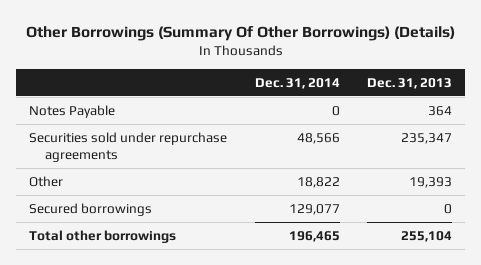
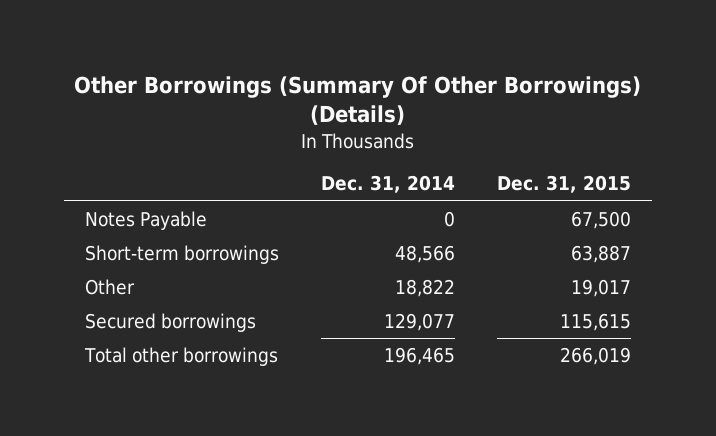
- | Dec. 31, 2014 | Dec. 31, 2013
+ | Dec. 31, 2014 | Dec. 31, 2015
- Securities sold under repurchase agreements | 48,566 | 235,347
+ Short-term borrowings | 48,566 | 63,887

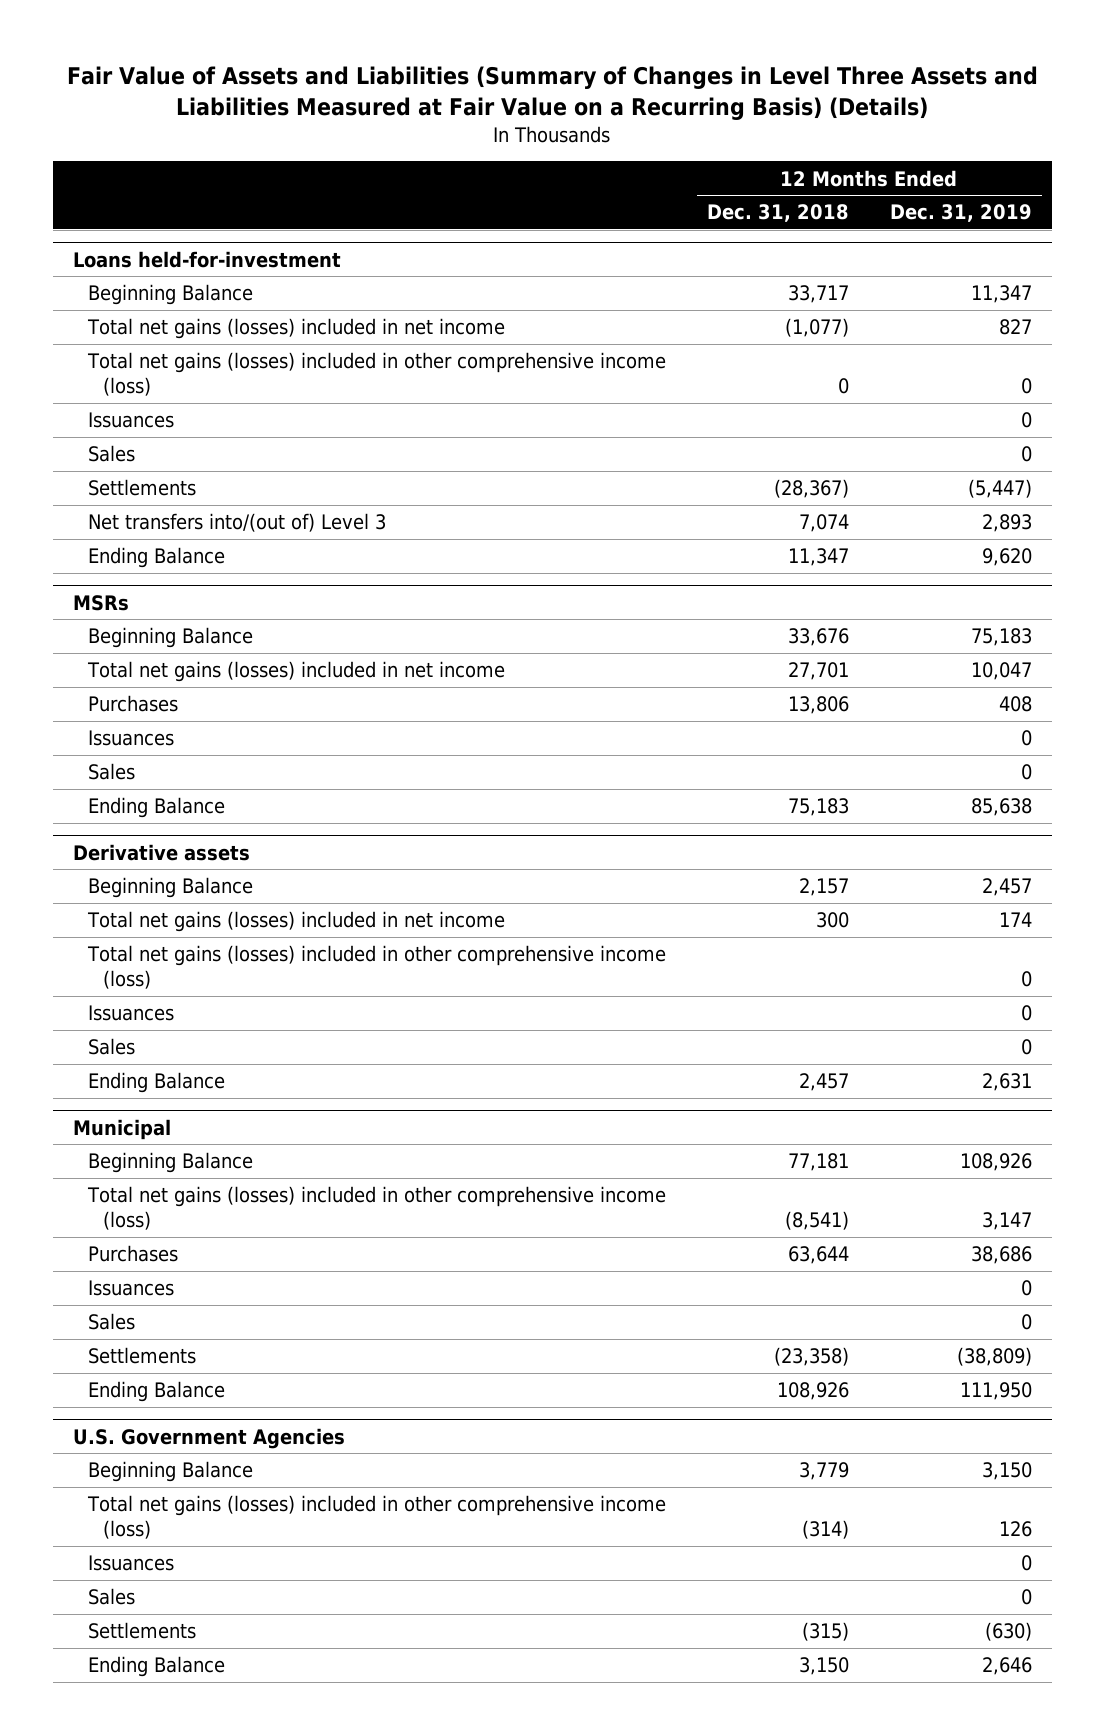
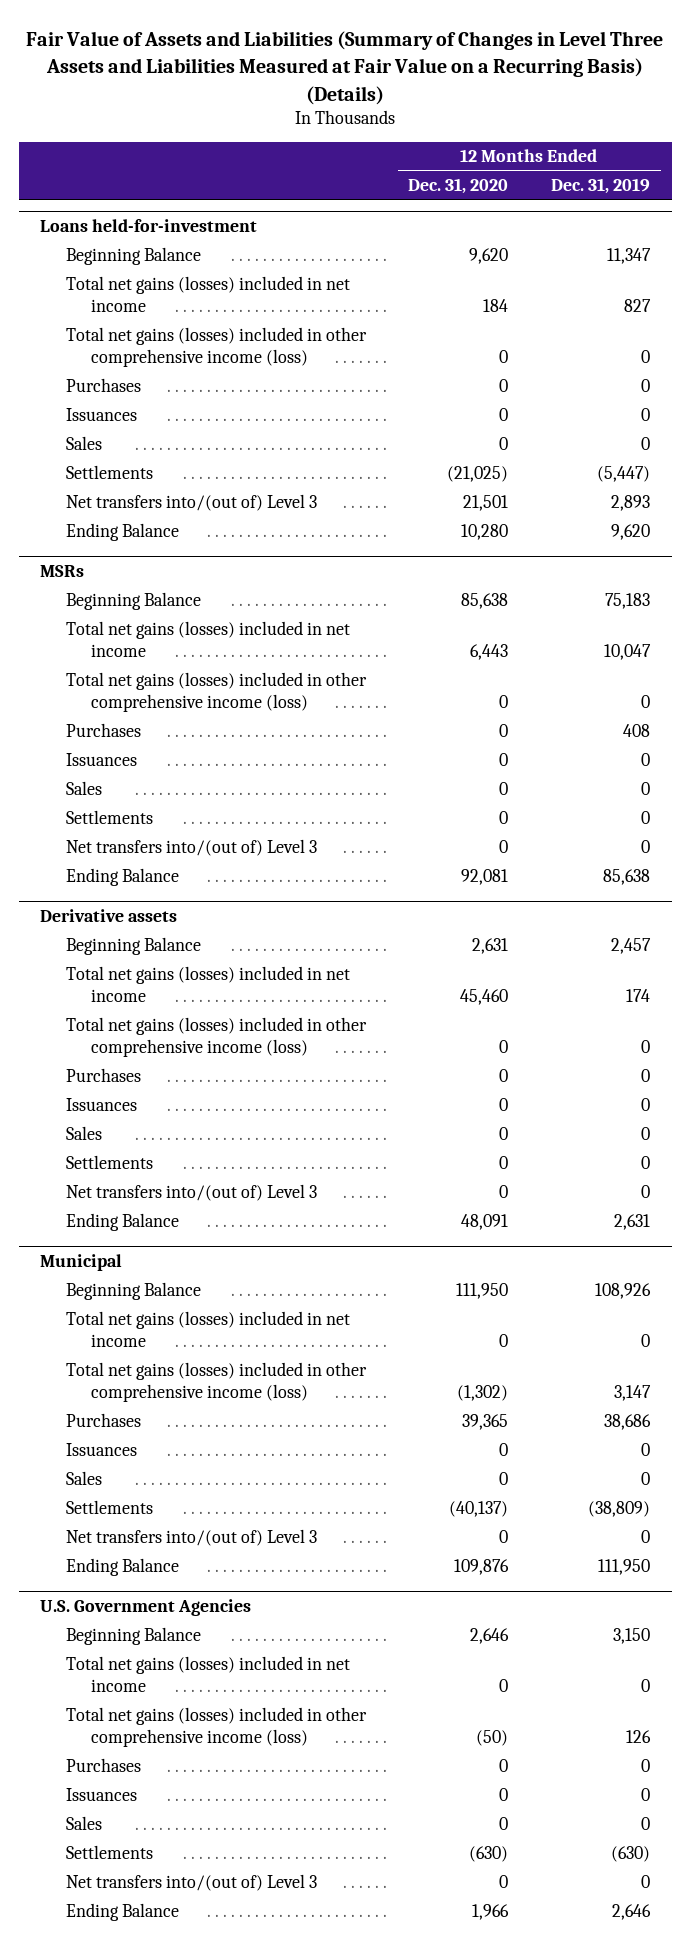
- | 12 Months Ended Dec. 31, 2018 | 12 Months Ended Dec. 31, 2019
+ | 12 Months Ended Dec. 31, 2020 | 12 Months Ended Dec. 31, 2019
@ Loans held-for-investment
+ Purchases | 0 | 0
@ MSRs
+ Total net gains (losses) included in other comprehensive income (loss) | 0 | 0
+ Settlements | 0 | 0
+ Net transfers into/(out of) Level 3 | 0 | 0
@ Derivative assets
+ Purchases | 0 | 0
+ Settlements | 0 | 0
+ Net transfers into/(out of) Level 3 | 0 | 0
@ Municipal
+ Total net gains (losses) included in net income | 0 | 0
+ Net transfers into/(out of) Level 3 | 0 | 0
@ U.S. Government Agencies
+ Total net gains (losses) included in net income | 0 | 0
+ Purchases | 0 | 0
+ Net transfers into/(out of) Level 3 | 0 | 0

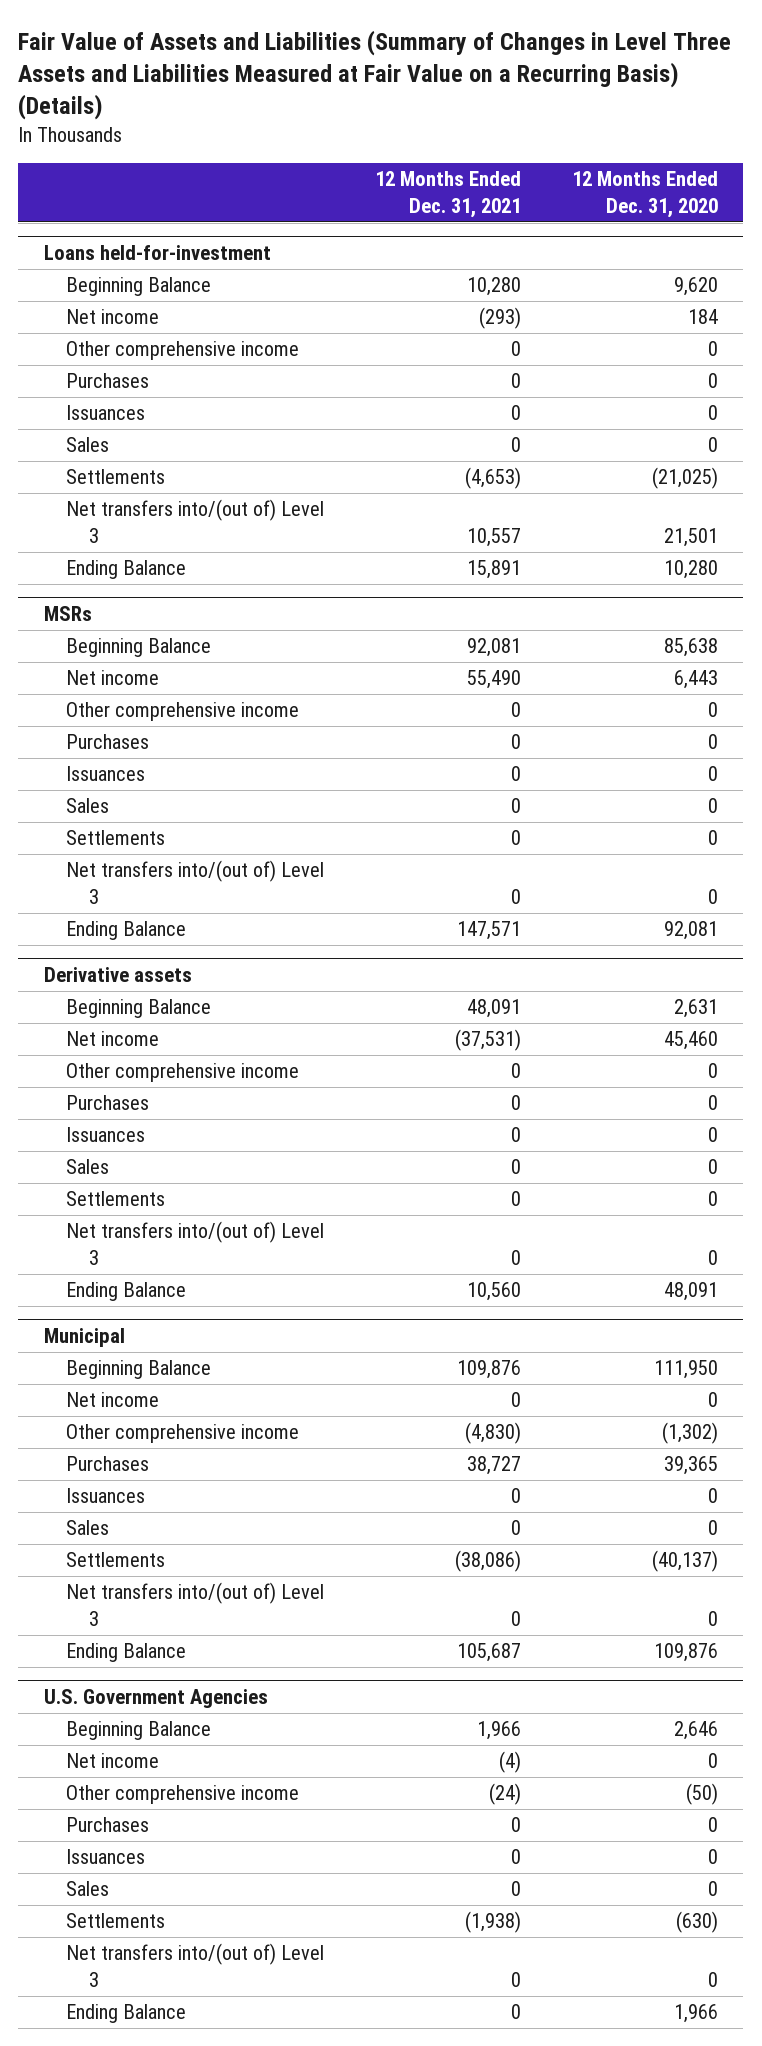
- | 12 Months Ended Dec. 31, 2020 | 12 Months Ended Dec. 31, 2019
+ | 12 Months Ended Dec. 31, 2021 | 12 Months Ended Dec. 31, 2020
@ Loans held-for-investment
- Total net gains (losses) included in net income | 184 | 827
- Total net gains (losses) included in other comprehensive income (loss) | 0 | 0
+ Net income | (293) | 184
+ Other comprehensive income | 0 | 0
@ MSRs
- Total net gains (losses) included in net income | 6,443 | 10,047
- Total net gains (losses) included in other comprehensive income (loss) | 0 | 0
+ Net income | 55,490 | 6,443
+ Other comprehensive income | 0 | 0
@ Derivative assets
- Total net gains (losses) included in net income | 45,460 | 174
- Total net gains (losses) included in other comprehensive income (loss) | 0 | 0
+ Net income | (37,531) | 45,460
+ Other comprehensive income | 0 | 0
@ Municipal
- Total net gains (losses) included in net income | 0 | 0
- Total net gains (losses) included in other comprehensive income (loss) | (1,302) | 3,147
+ Net income | 0 | 0
+ Other comprehensive income | (4,830) | (1,302)
@ U.S. Government Agencies
- Total net gains (losses) included in net income | 0 | 0
- Total net gains (losses) included in other comprehensive income (loss) | (50) | 126
+ Net income | (4) | 0
+ Other comprehensive income | (24) | (50)

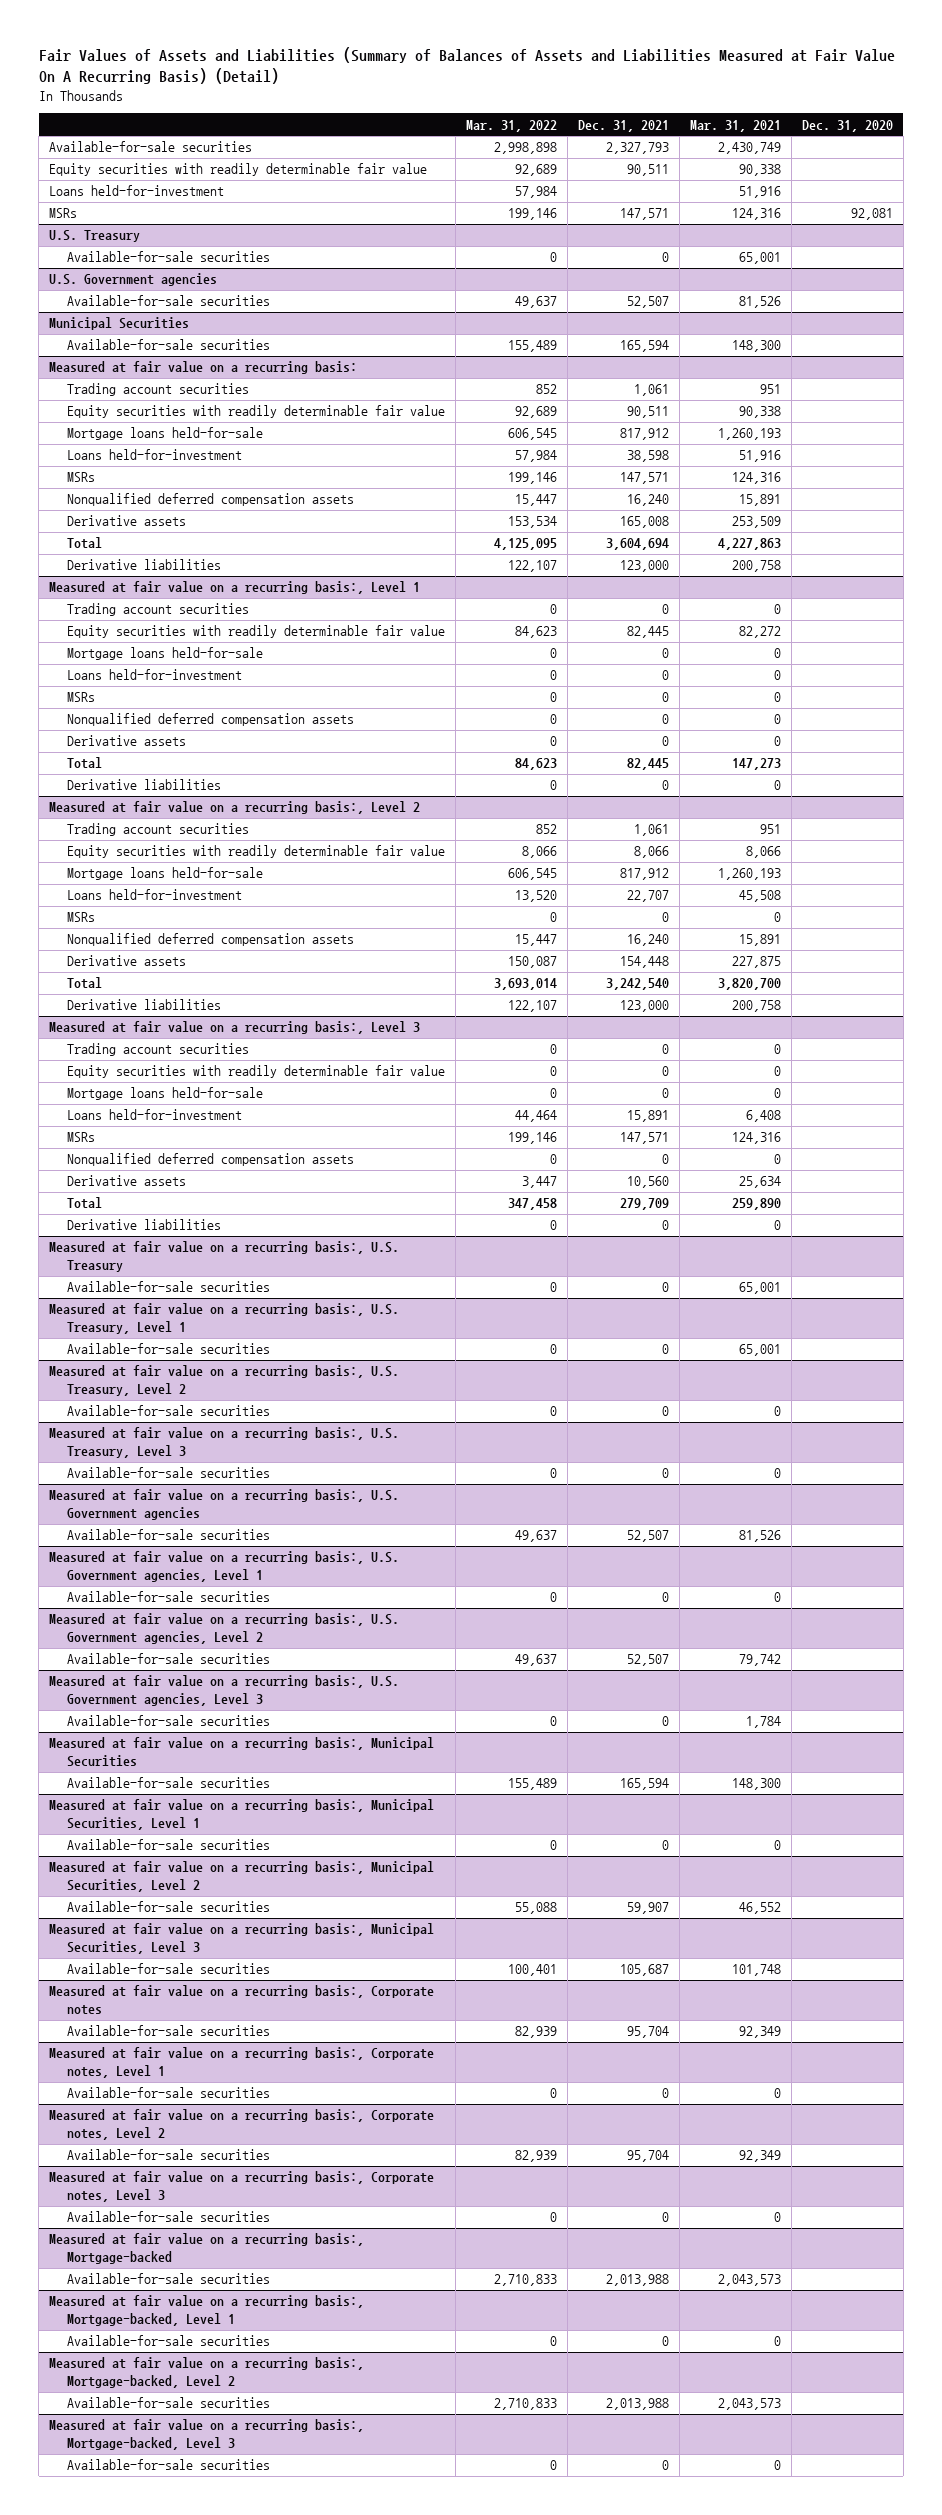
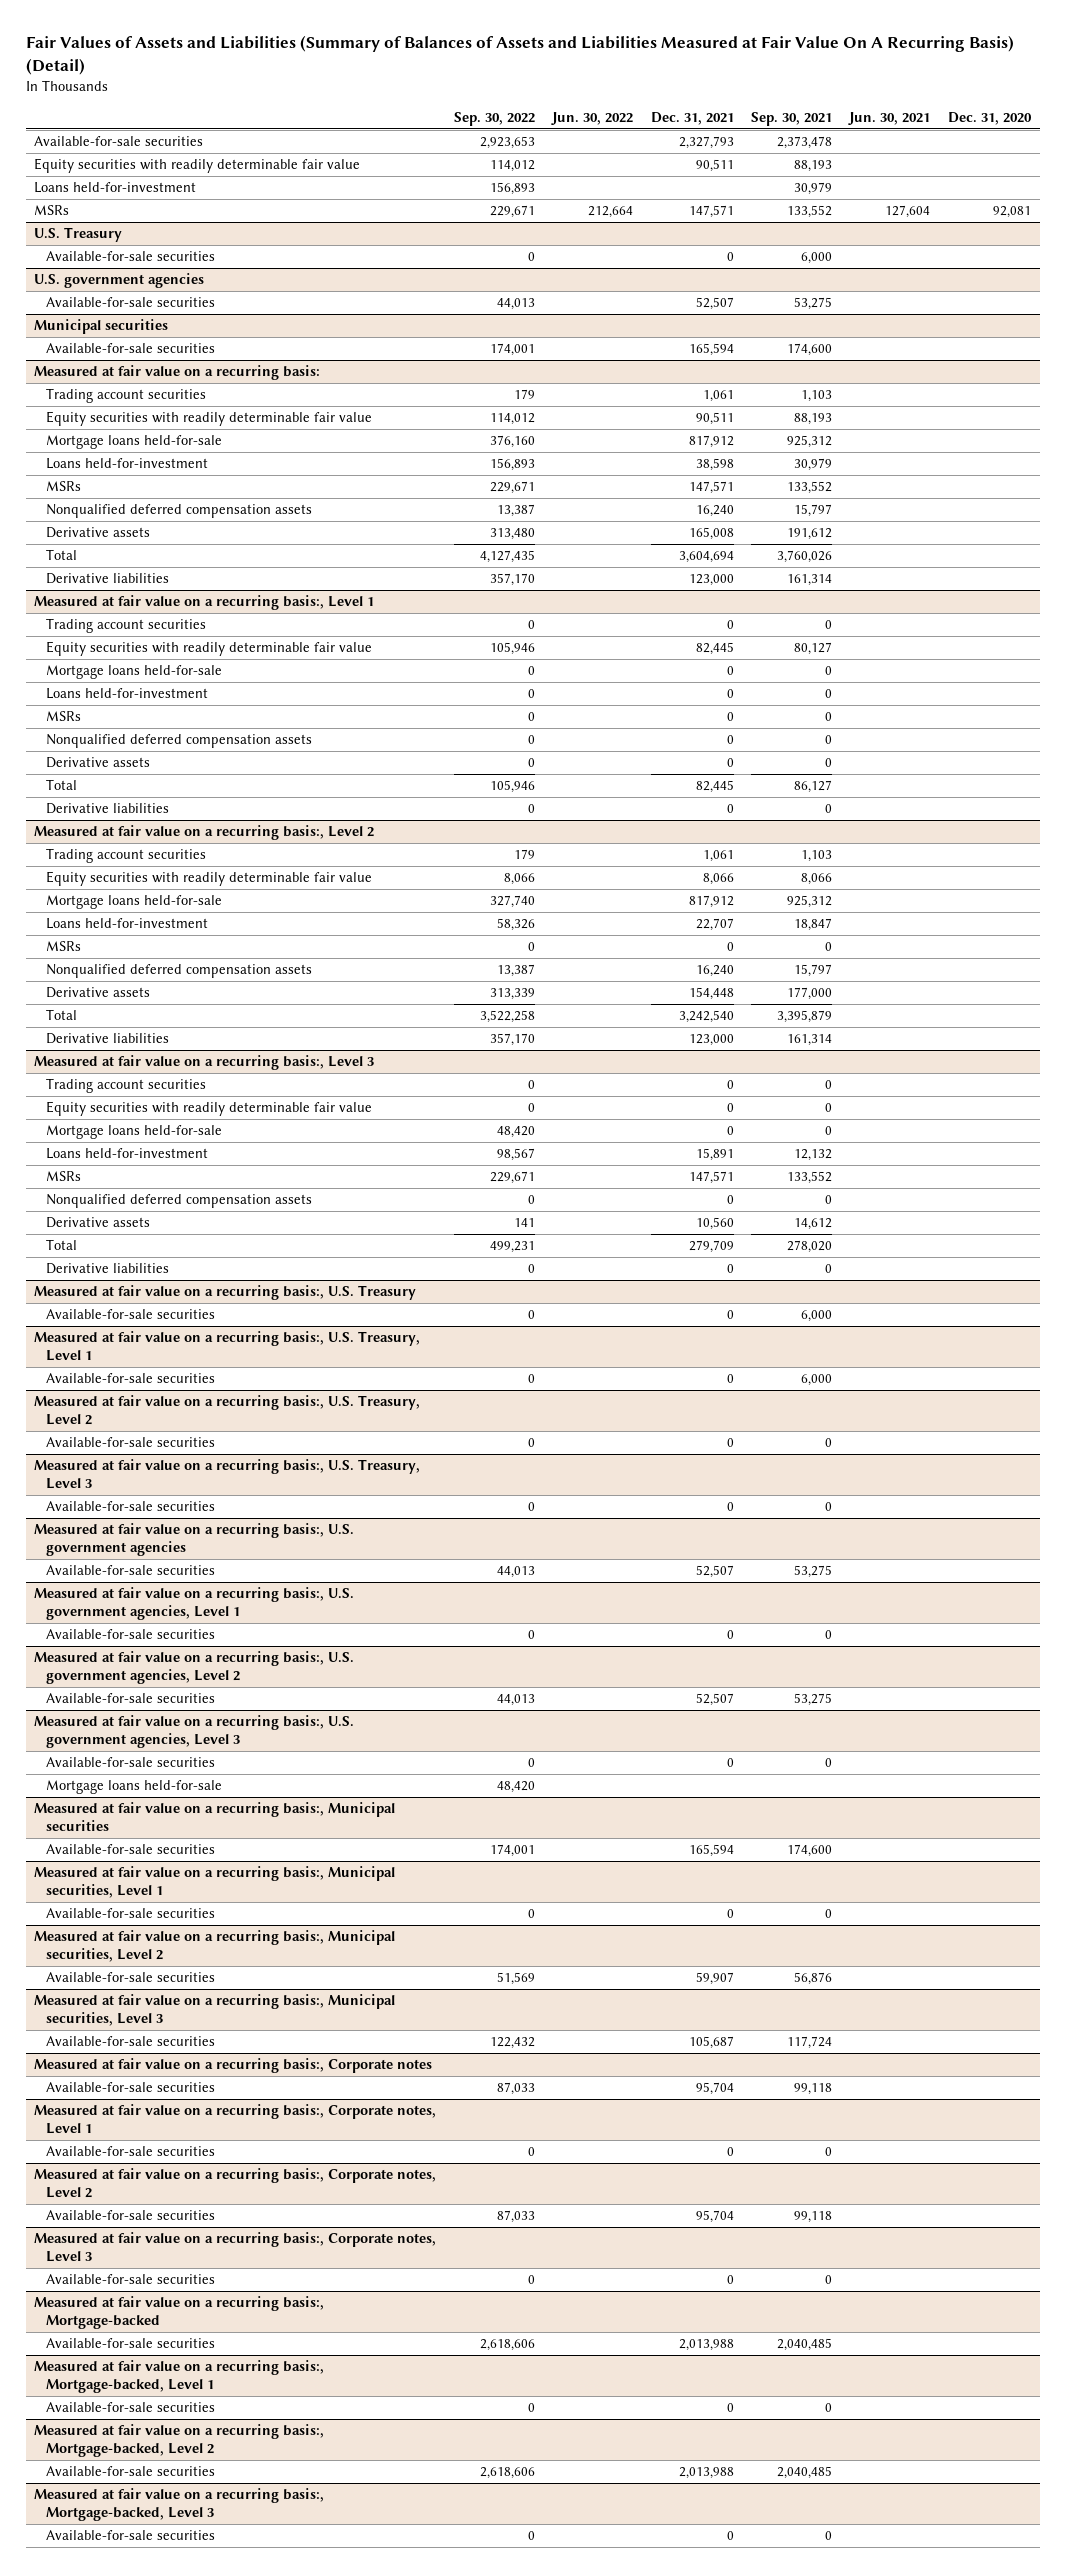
- | Mar. 31, 2022 | Dec. 31, 2021 | Mar. 31, 2021 | Dec. 31, 2020
+ | Sep. 30, 2022 | Jun. 30, 2022 | Dec. 31, 2021 | Sep. 30, 2021 | Jun. 30, 2021 | Dec. 31, 2020
- U.S. Government agencies
+ U.S. government agencies
- Municipal Securities
+ Municipal securities
- Measured at fair value on a recurring basis:, U.S. Government agencies
+ Measured at fair value on a recurring basis:, U.S. government agencies
- Measured at fair value on a recurring basis:, U.S. Government agencies, Level 1
+ Measured at fair value on a recurring basis:, U.S. government agencies, Level 1
- Measured at fair value on a recurring basis:, U.S. Government agencies, Level 2
+ Measured at fair value on a recurring basis:, U.S. government agencies, Level 2
- Measured at fair value on a recurring basis:, U.S. Government agencies, Level 3
+ Measured at fair value on a recurring basis:, U.S. government agencies, Level 3
- Measured at fair value on a recurring basis:, Municipal Securities
+ Mortgage loans held-for-sale | 48,420 | | | | |
+ Measured at fair value on a recurring basis:, Municipal securities
- Measured at fair value on a recurring basis:, Municipal Securities, Level 1
+ Measured at fair value on a recurring basis:, Municipal securities, Level 1
- Measured at fair value on a recurring basis:, Municipal Securities, Level 2
+ Measured at fair value on a recurring basis:, Municipal securities, Level 2
- Measured at fair value on a recurring basis:, Municipal Securities, Level 3
+ Measured at fair value on a recurring basis:, Municipal securities, Level 3

